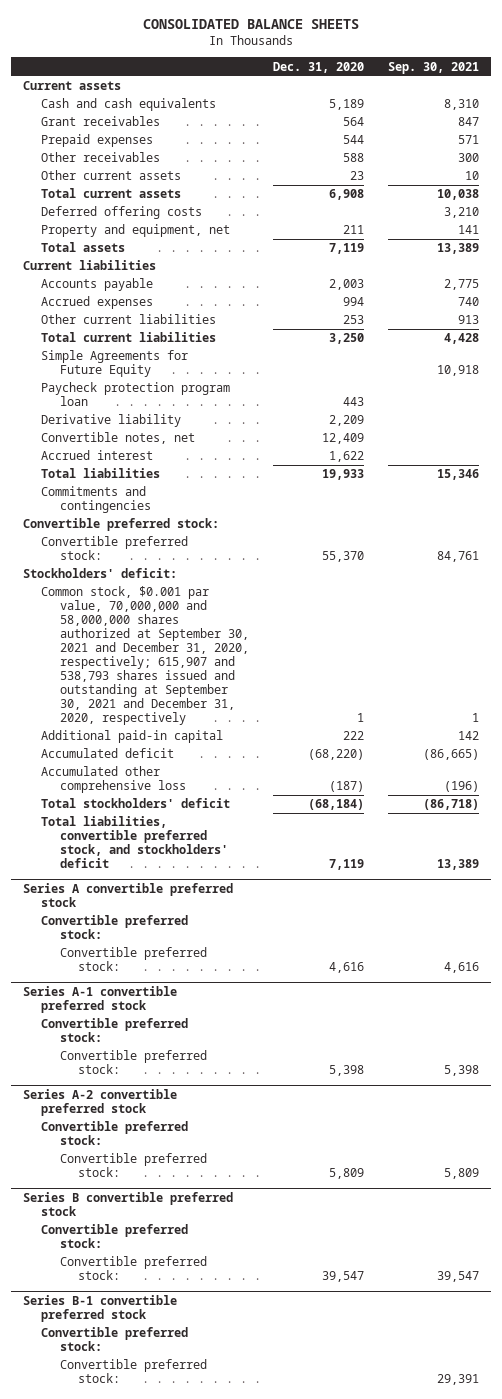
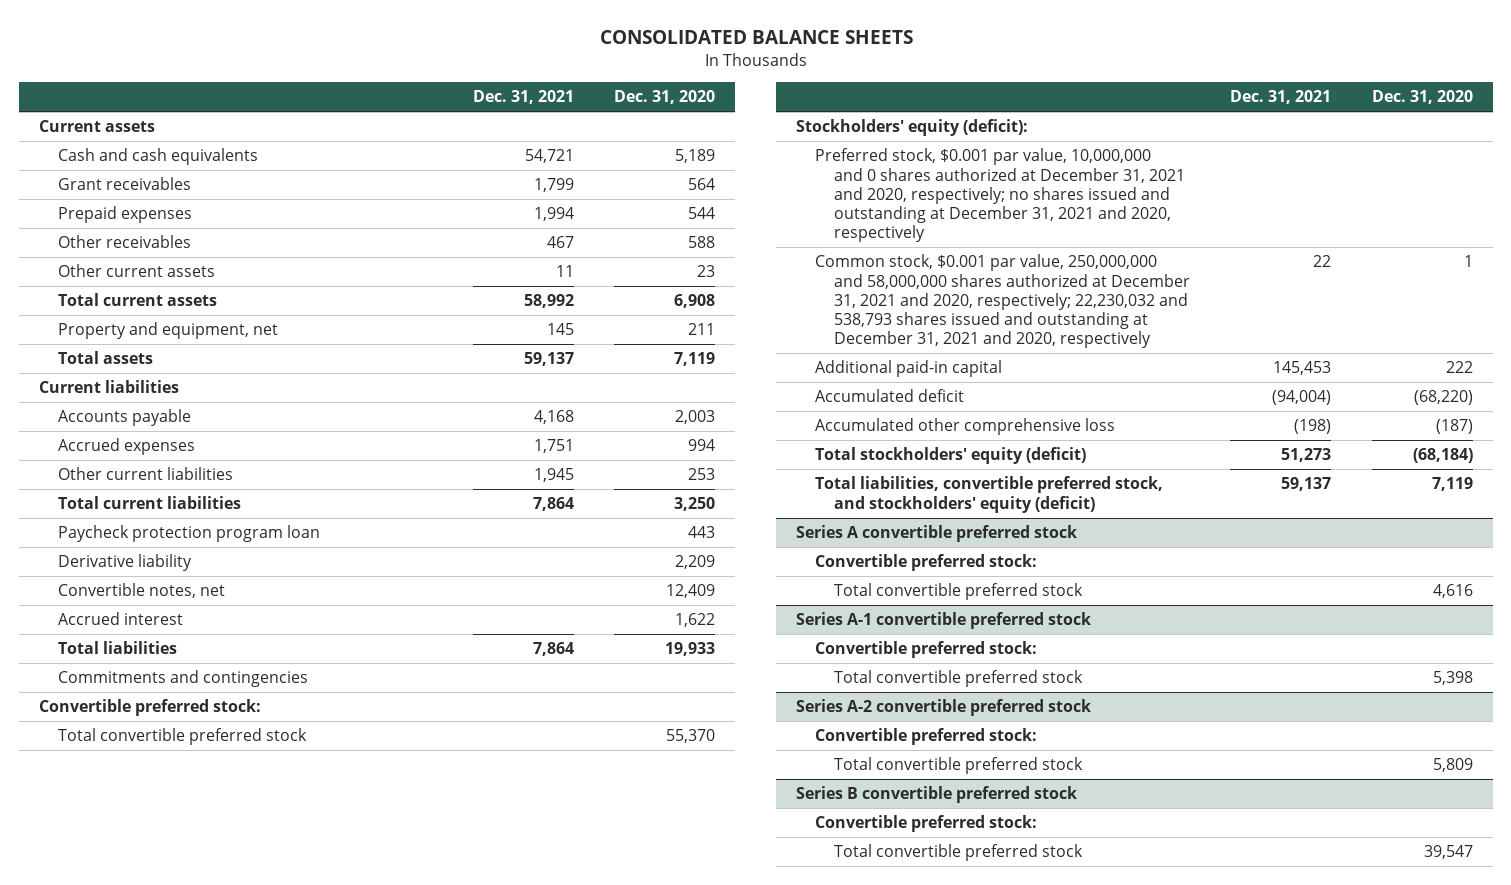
- | Dec. 31, 2020 | Sep. 30, 2021
+ | Dec. 31, 2021 | Dec. 31, 2020
- Deferred offering costs | | 3,210
- Simple Agreements for Future Equity | | 10,918
- Convertible preferred stock: | 55,370 | 84,761
- Stockholders' deficit:
- Common stock, $0.001 par value, 70,000,000 and 58,000,000 shares authorized at September 30, 2021 and December 31, 2020, respectively; 615,907 and 538,793 shares issued and outstanding at September 30, 2021 and December 31, 2020, respectively | 1 | 1
+ Total convertible preferred stock | | 55,370
+ Stockholders' equity (deficit):
+ Preferred stock, $0.001 par value, 10,000,000 and 0 shares authorized at December 31, 2021 and 2020, respectively; no shares issued and outstanding at December 31, 2021 and 2020, respectively
+ Common stock, $0.001 par value, 250,000,000 and 58,000,000 shares authorized at December 31, 2021 and 2020, respectively; 22,230,032 and 538,793 shares issued and outstanding at December 31, 2021 and 2020, respectively | 22 | 1
- Total stockholders' deficit | (68,184) | (86,718)
- Total liabilities, convertible preferred stock, and stockholders' deficit | 7,119 | 13,389
+ Total stockholders' equity (deficit) | 51,273 | (68,184)
+ Total liabilities, convertible preferred stock, and stockholders' equity (deficit) | 59,137 | 7,119
@ Series A convertible preferred stock
- Convertible preferred stock: | 4,616 | 4,616
+ Total convertible preferred stock | | 4,616
@ Series A-1 convertible preferred stock
- Convertible preferred stock: | 5,398 | 5,398
+ Total convertible preferred stock | | 5,398
@ Series A-2 convertible preferred stock
- Convertible preferred stock: | 5,809 | 5,809
+ Total convertible preferred stock | | 5,809
@ Series B convertible preferred stock
- Convertible preferred stock: | 39,547 | 39,547
- Series B-1 convertible preferred stock
- Convertible preferred stock:
- Convertible preferred stock: | | 29,391
@ Series B convertible preferred stock
+ Total convertible preferred stock | | 39,547

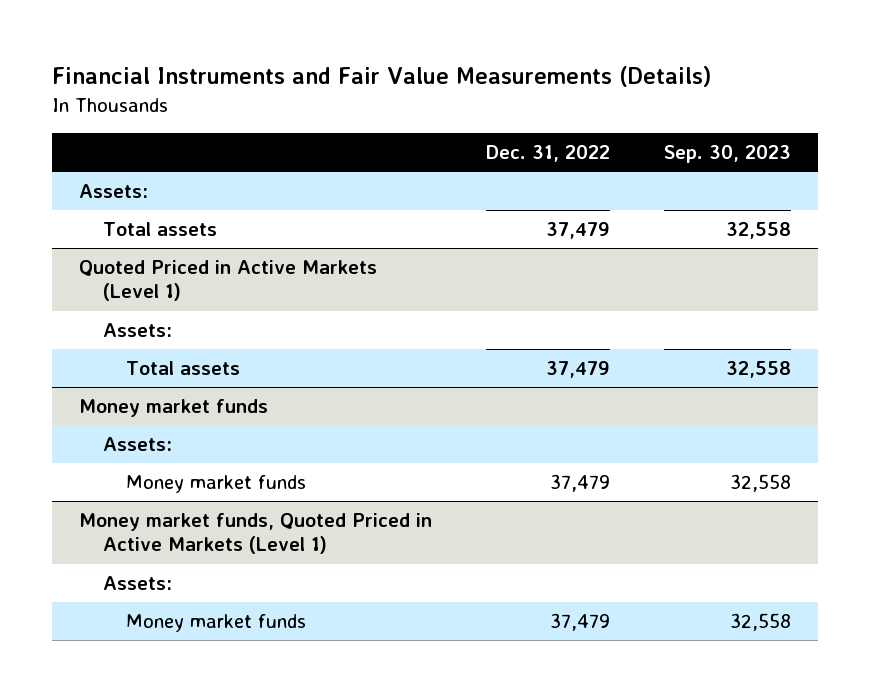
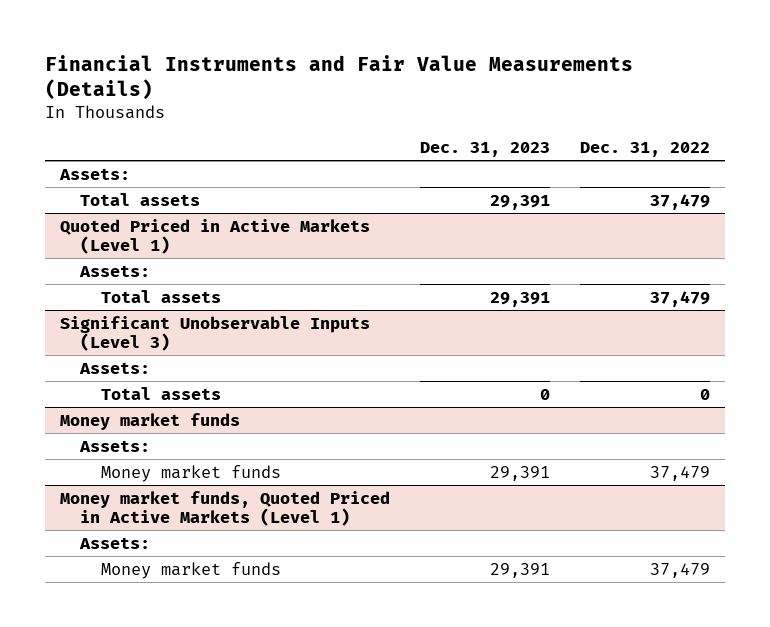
- | Dec. 31, 2022 | Sep. 30, 2023
+ | Dec. 31, 2023 | Dec. 31, 2022
+ Significant Unobservable Inputs (Level 3)
+ Assets:
+ Total assets | 0 | 0

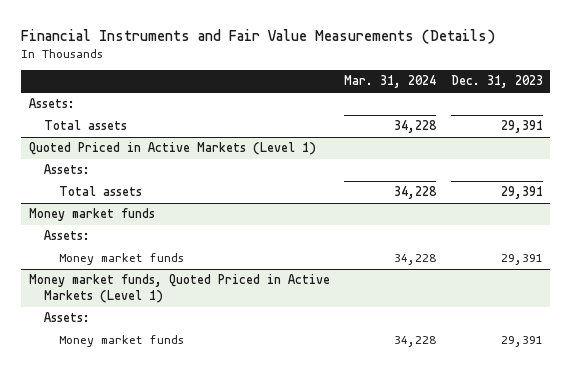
- | Dec. 31, 2023 | Dec. 31, 2022
+ | Mar. 31, 2024 | Dec. 31, 2023
- Significant Unobservable Inputs (Level 3)
- Assets:
- Total assets | 0 | 0

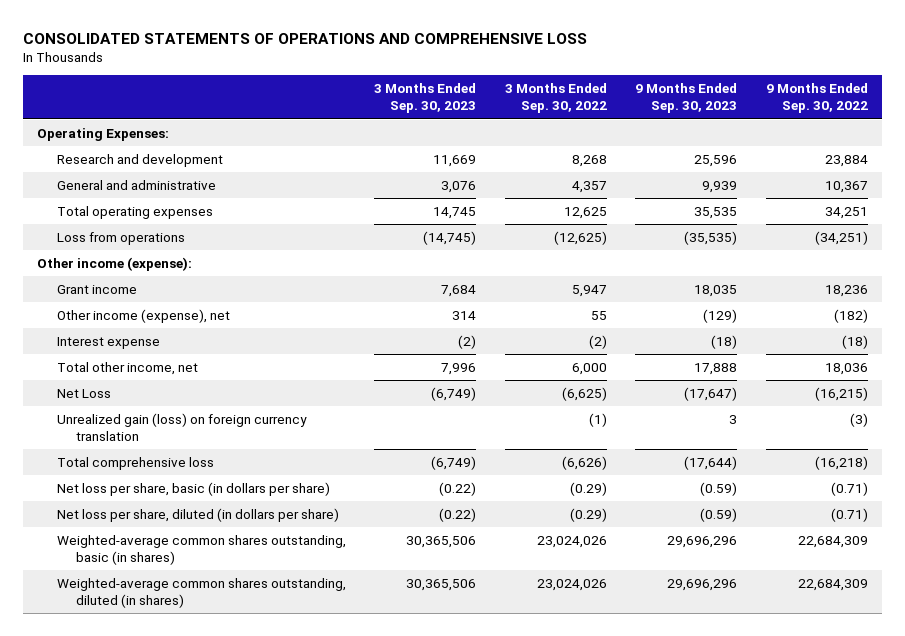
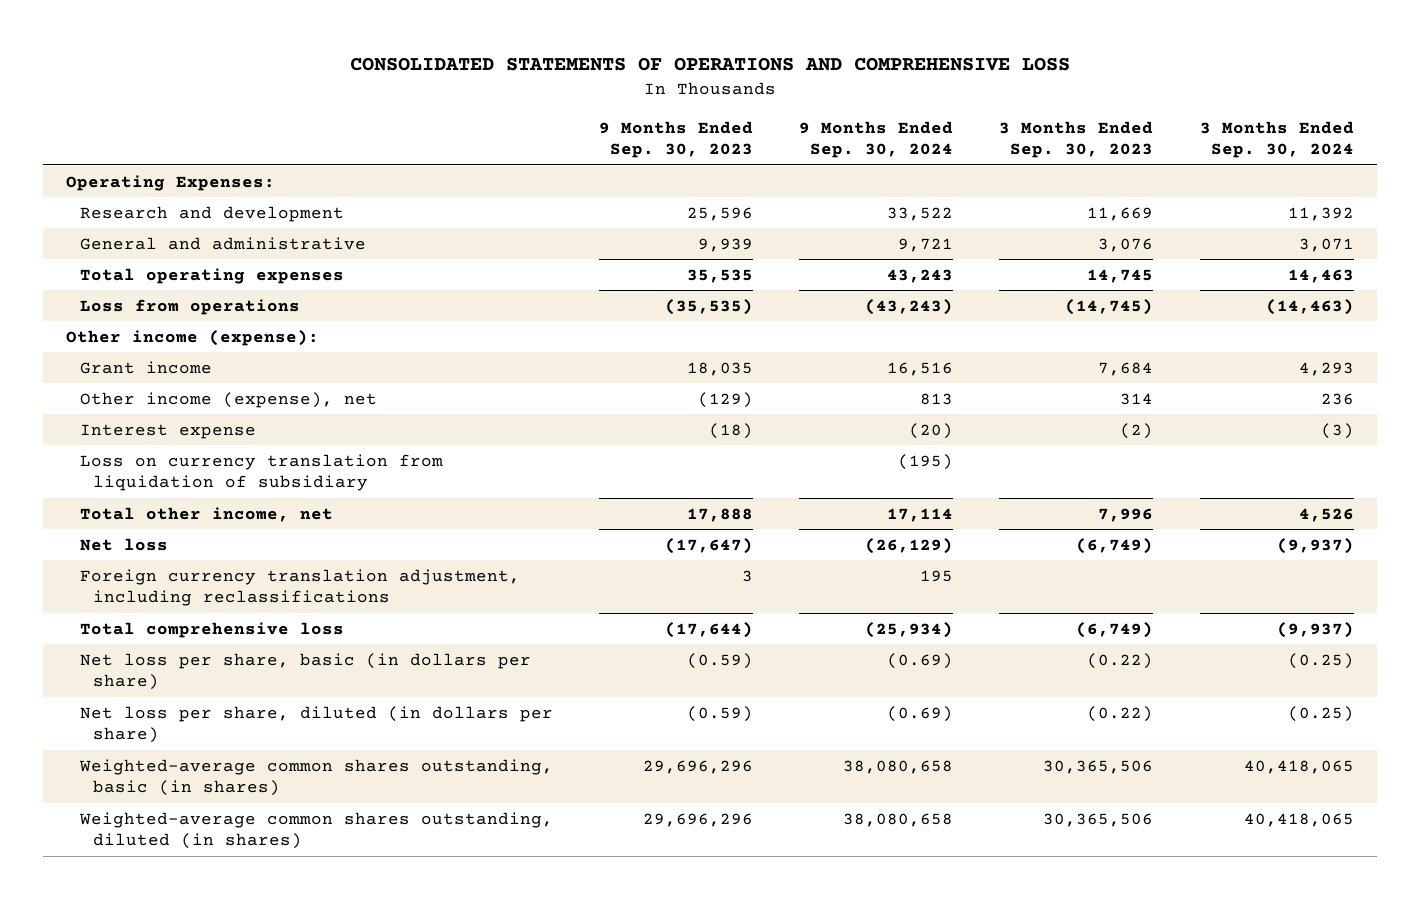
- | 3 Months Ended Sep. 30, 2023 | 3 Months Ended Sep. 30, 2022 | 9 Months Ended Sep. 30, 2023 | 9 Months Ended Sep. 30, 2022
+ | 9 Months Ended Sep. 30, 2023 | 9 Months Ended Sep. 30, 2024 | 3 Months Ended Sep. 30, 2023 | 3 Months Ended Sep. 30, 2024
+ Loss on currency translation from liquidation of subsidiary | | (195) | |
- Net Loss | (6,749) | (6,625) | (17,647) | (16,215)
- Unrealized gain (loss) on foreign currency translation | | (1) | 3 | (3)
+ Net loss | (17,647) | (26,129) | (6,749) | (9,937)
+ Foreign currency translation adjustment, including reclassifications | 3 | 195 | |

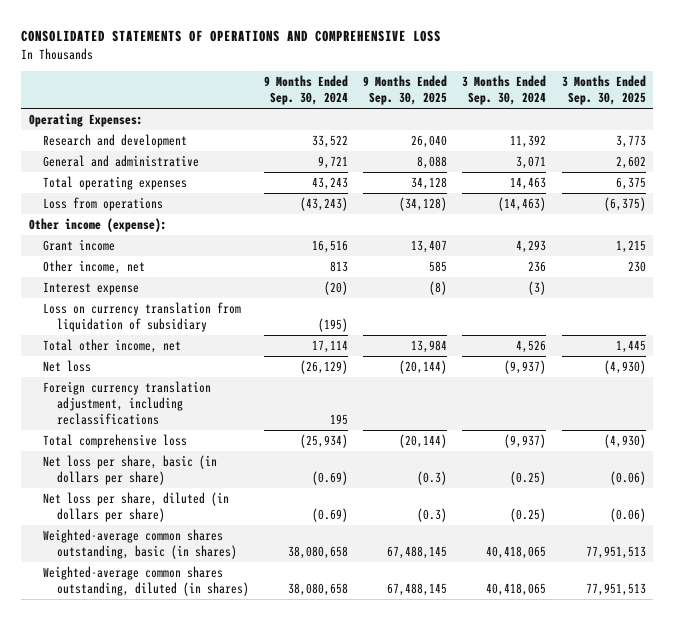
- | 9 Months Ended Sep. 30, 2023 | 9 Months Ended Sep. 30, 2024 | 3 Months Ended Sep. 30, 2023 | 3 Months Ended Sep. 30, 2024
+ | 9 Months Ended Sep. 30, 2024 | 9 Months Ended Sep. 30, 2025 | 3 Months Ended Sep. 30, 2024 | 3 Months Ended Sep. 30, 2025
- Other income (expense), net | (129) | 813 | 314 | 236
+ Other income, net | 813 | 585 | 236 | 230

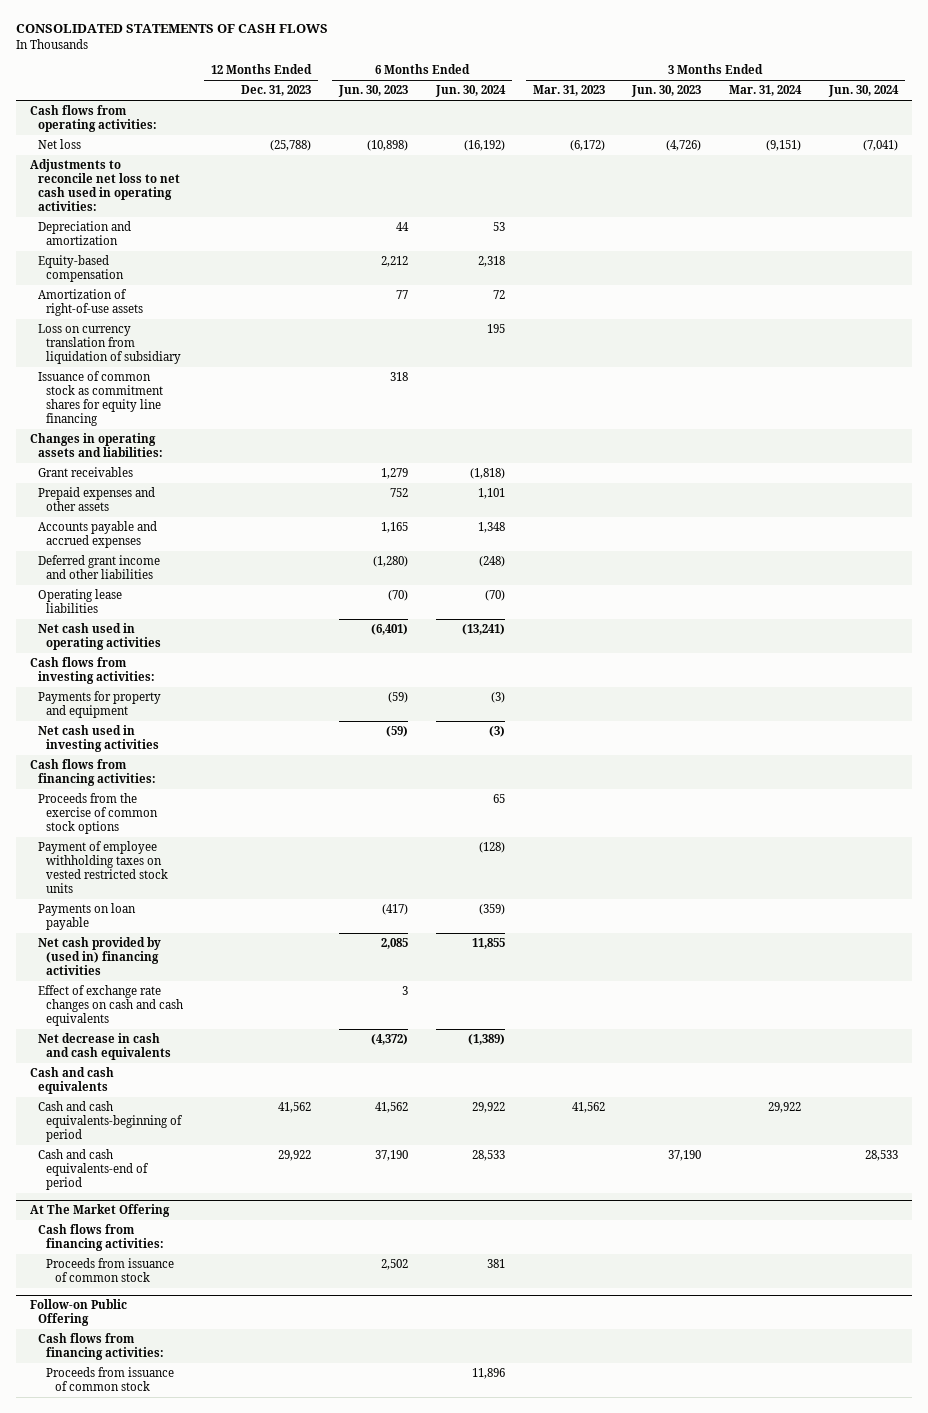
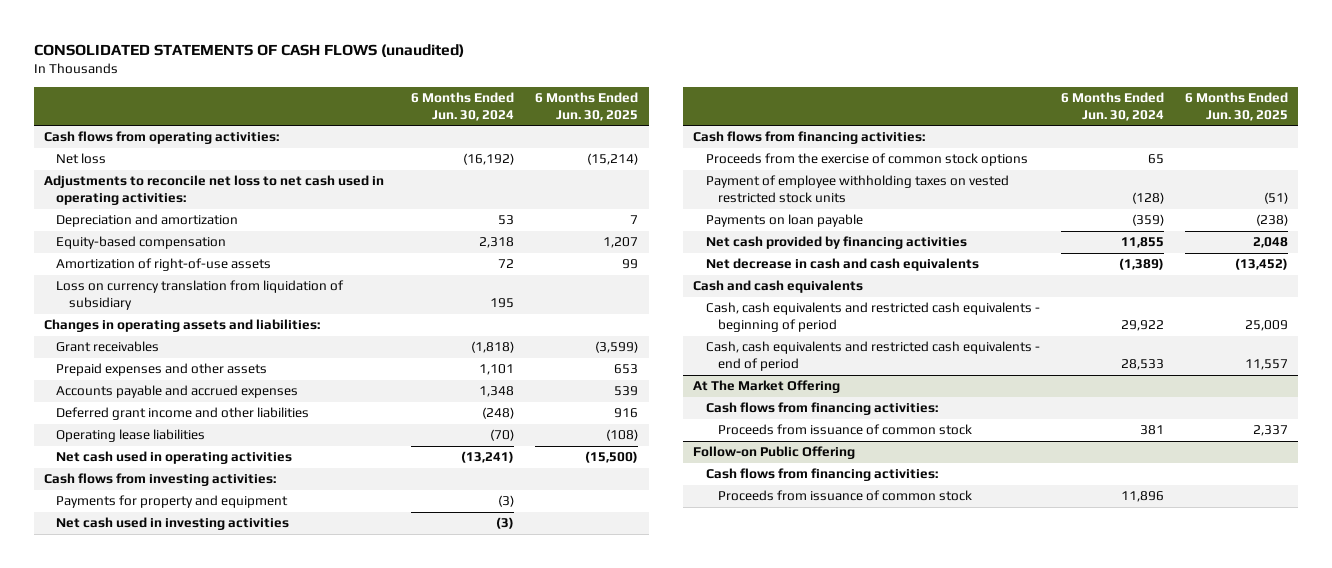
- CONSOLIDATED STATEMENTS OF CASH FLOWS
+ CONSOLIDATED STATEMENTS OF CASH FLOWS (unaudited)
- | 12 Months Ended Dec. 31, 2023 | 6 Months Ended Jun. 30, 2023 | 6 Months Ended Jun. 30, 2024 | 3 Months Ended Mar. 31, 2023 | 3 Months Ended Jun. 30, 2023 | 3 Months Ended Mar. 31, 2024 | 3 Months Ended Jun. 30, 2024
+ | 6 Months Ended Jun. 30, 2024 | 6 Months Ended Jun. 30, 2025
- Issuance of common stock as commitment shares for equity line financing | | 318 | | | | |
- Net cash provided by (used in) financing activities | | 2,085 | 11,855 | | | |
- Effect of exchange rate changes on cash and cash equivalents | | 3 | | | | |
+ Net cash provided by financing activities | 11,855 | 2,048
- Cash and cash equivalents-beginning of period | 41,562 | 41,562 | 29,922 | 41,562 | | 29,922 |
- Cash and cash equivalents-end of period | 29,922 | 37,190 | 28,533 | | 37,190 | | 28,533
+ Cash, cash equivalents and restricted cash equivalents - beginning of period | 29,922 | 25,009
+ Cash, cash equivalents and restricted cash equivalents - end of period | 28,533 | 11,557

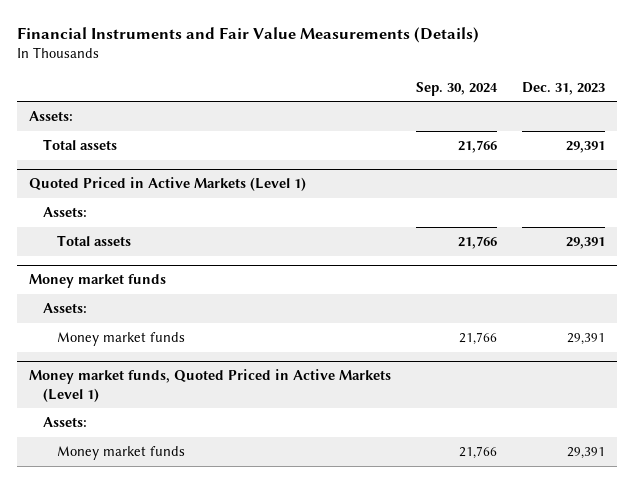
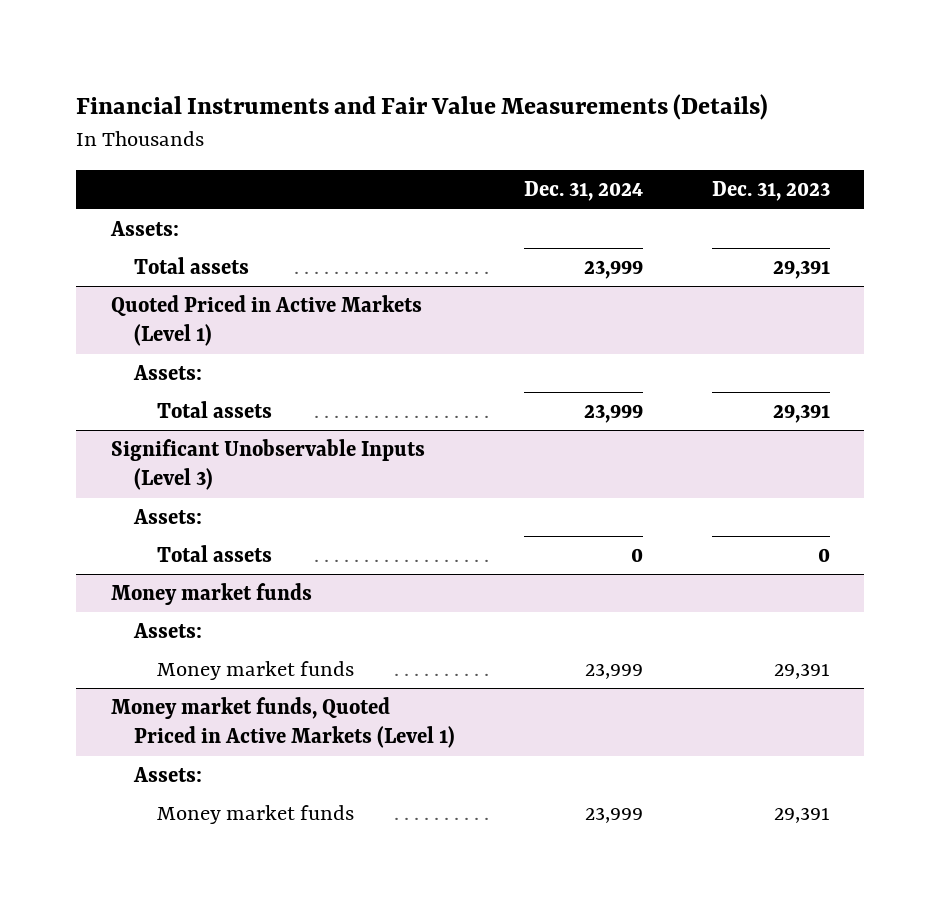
- | Sep. 30, 2024 | Dec. 31, 2023
+ | Dec. 31, 2024 | Dec. 31, 2023
+ Significant Unobservable Inputs (Level 3)
+ Assets:
+ Total assets | 0 | 0

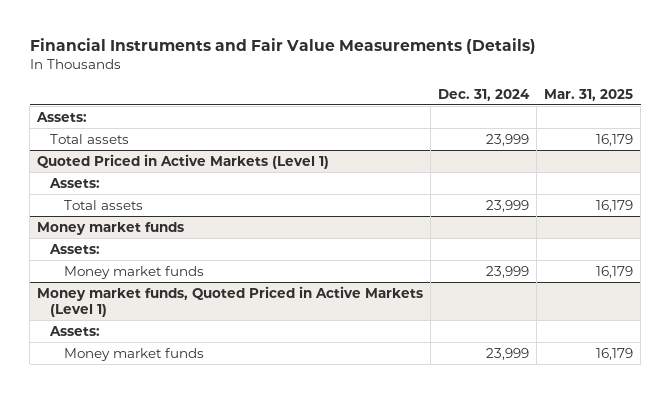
- | Dec. 31, 2024 | Dec. 31, 2023
+ | Dec. 31, 2024 | Mar. 31, 2025
- Significant Unobservable Inputs (Level 3)
- Assets:
- Total assets | 0 | 0

